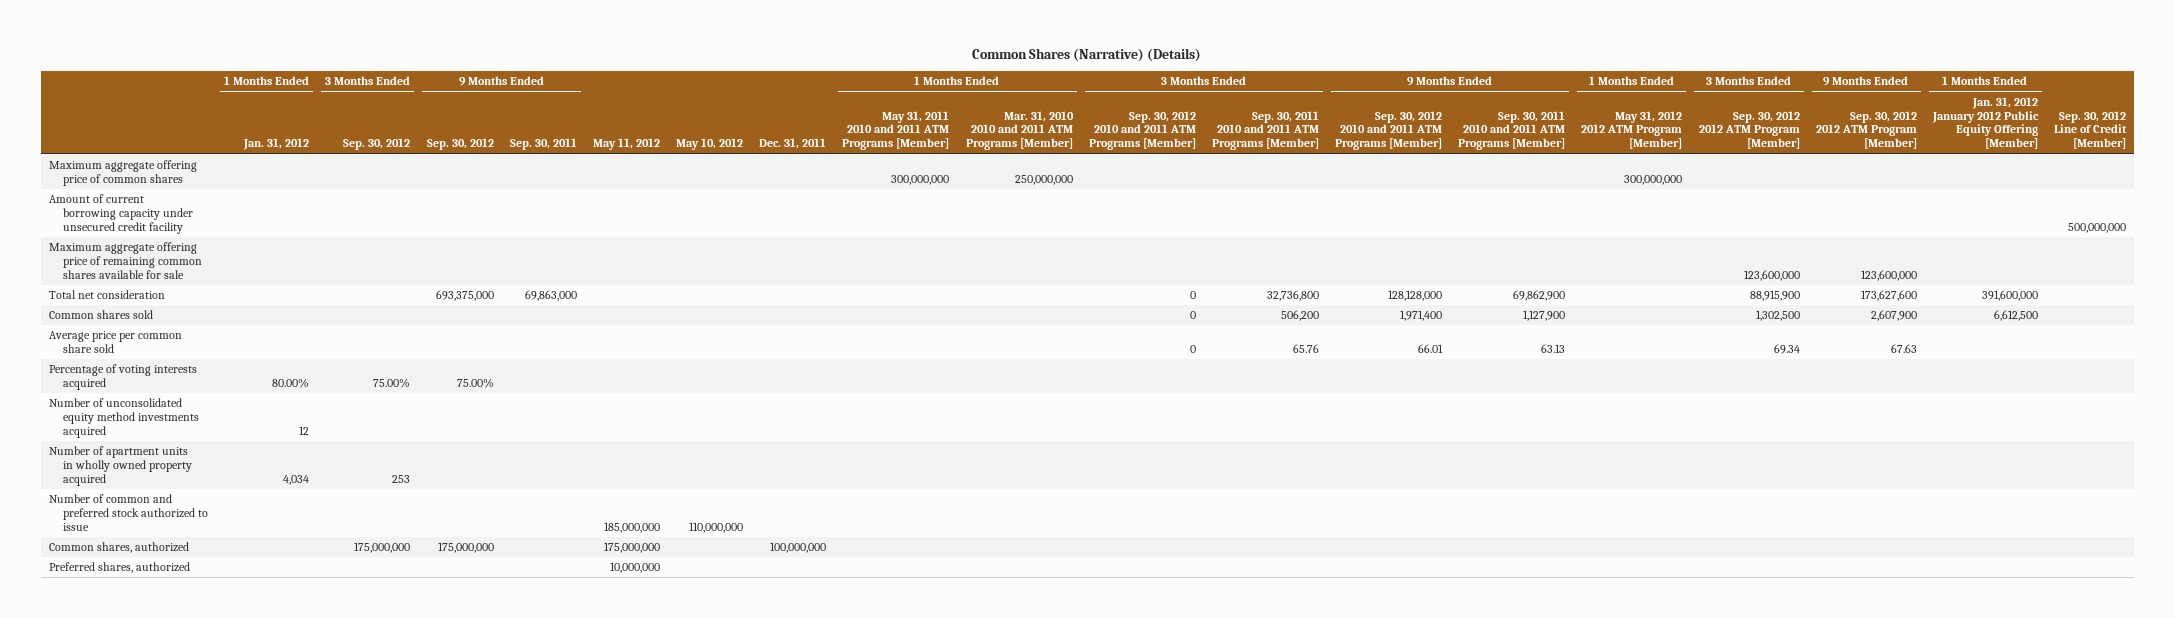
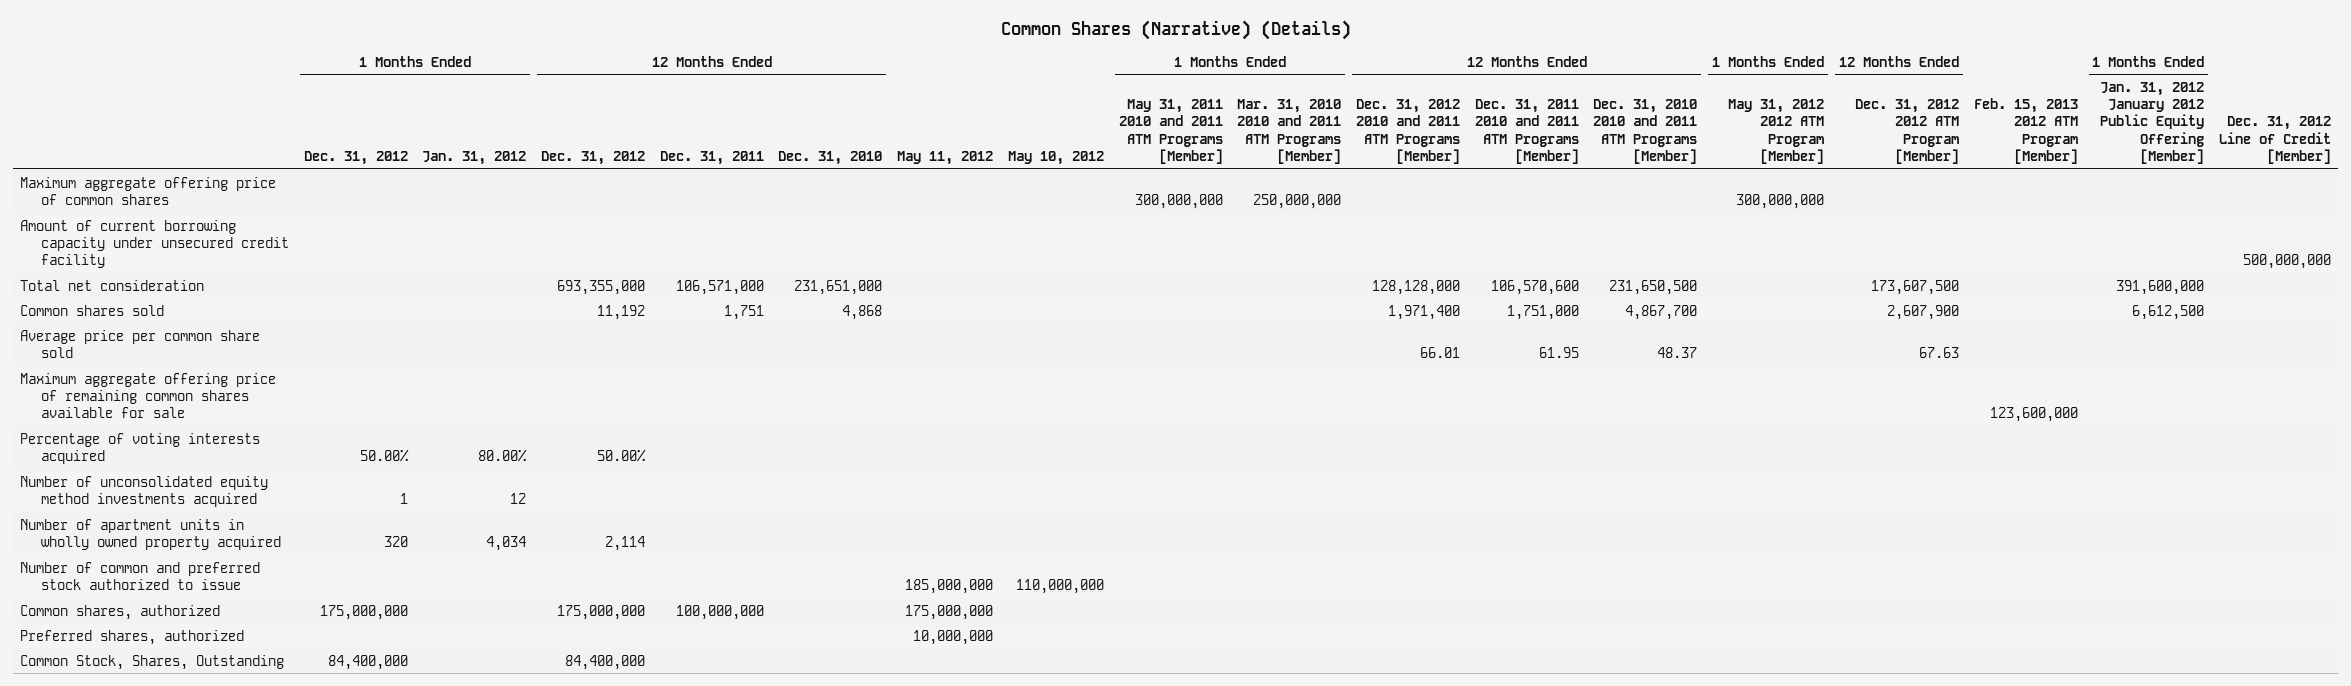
- | 1 Months Ended Jan. 31, 2012 | 3 Months Ended Sep. 30, 2012 | 9 Months Ended Sep. 30, 2012 | 9 Months Ended Sep. 30, 2011 | May 11, 2012 | May 10, 2012 | Dec. 31, 2011 | 1 Months Ended May 31, 2011 2010 and 2011 ATM Programs [Member] | 1 Months Ended Mar. 31, 2010 2010 and 2011 ATM Programs [Member] | 3 Months Ended Sep. 30, 2012 2010 and 2011 ATM Programs [Member] | 3 Months Ended Sep. 30, 2011 2010 and 2011 ATM Programs [Member] | 9 Months Ended Sep. 30, 2012 2010 and 2011 ATM Programs [Member] | 9 Months Ended Sep. 30, 2011 2010 and 2011 ATM Programs [Member] | 1 Months Ended May 31, 2012 2012 ATM Program [Member] | 3 Months Ended Sep. 30, 2012 2012 ATM Program [Member] | 9 Months Ended Sep. 30, 2012 2012 ATM Program [Member] | 1 Months Ended Jan. 31, 2012 January 2012 Public Equity Offering [Member] | Sep. 30, 2012 Line of Credit [Member]
+ | 1 Months Ended Dec. 31, 2012 | 1 Months Ended Jan. 31, 2012 | 12 Months Ended Dec. 31, 2012 | 12 Months Ended Dec. 31, 2011 | 12 Months Ended Dec. 31, 2010 | May 11, 2012 | May 10, 2012 | 1 Months Ended May 31, 2011 2010 and 2011 ATM Programs [Member] | 1 Months Ended Mar. 31, 2010 2010 and 2011 ATM Programs [Member] | 12 Months Ended Dec. 31, 2012 2010 and 2011 ATM Programs [Member] | 12 Months Ended Dec. 31, 2011 2010 and 2011 ATM Programs [Member] | 12 Months Ended Dec. 31, 2010 2010 and 2011 ATM Programs [Member] | 1 Months Ended May 31, 2012 2012 ATM Program [Member] | 12 Months Ended Dec. 31, 2012 2012 ATM Program [Member] | Feb. 15, 2013 2012 ATM Program [Member] | 1 Months Ended Jan. 31, 2012 January 2012 Public Equity Offering [Member] | Dec. 31, 2012 Line of Credit [Member]
moved down: Maximum aggregate offering price of remaining common shares available for sale | | | | | | | | | | | | | | | 123,600,000 | |
+ Common Stock, Shares, Outstanding | 84,400,000 | | 84,400,000 | | | | | | | | | | | | | |

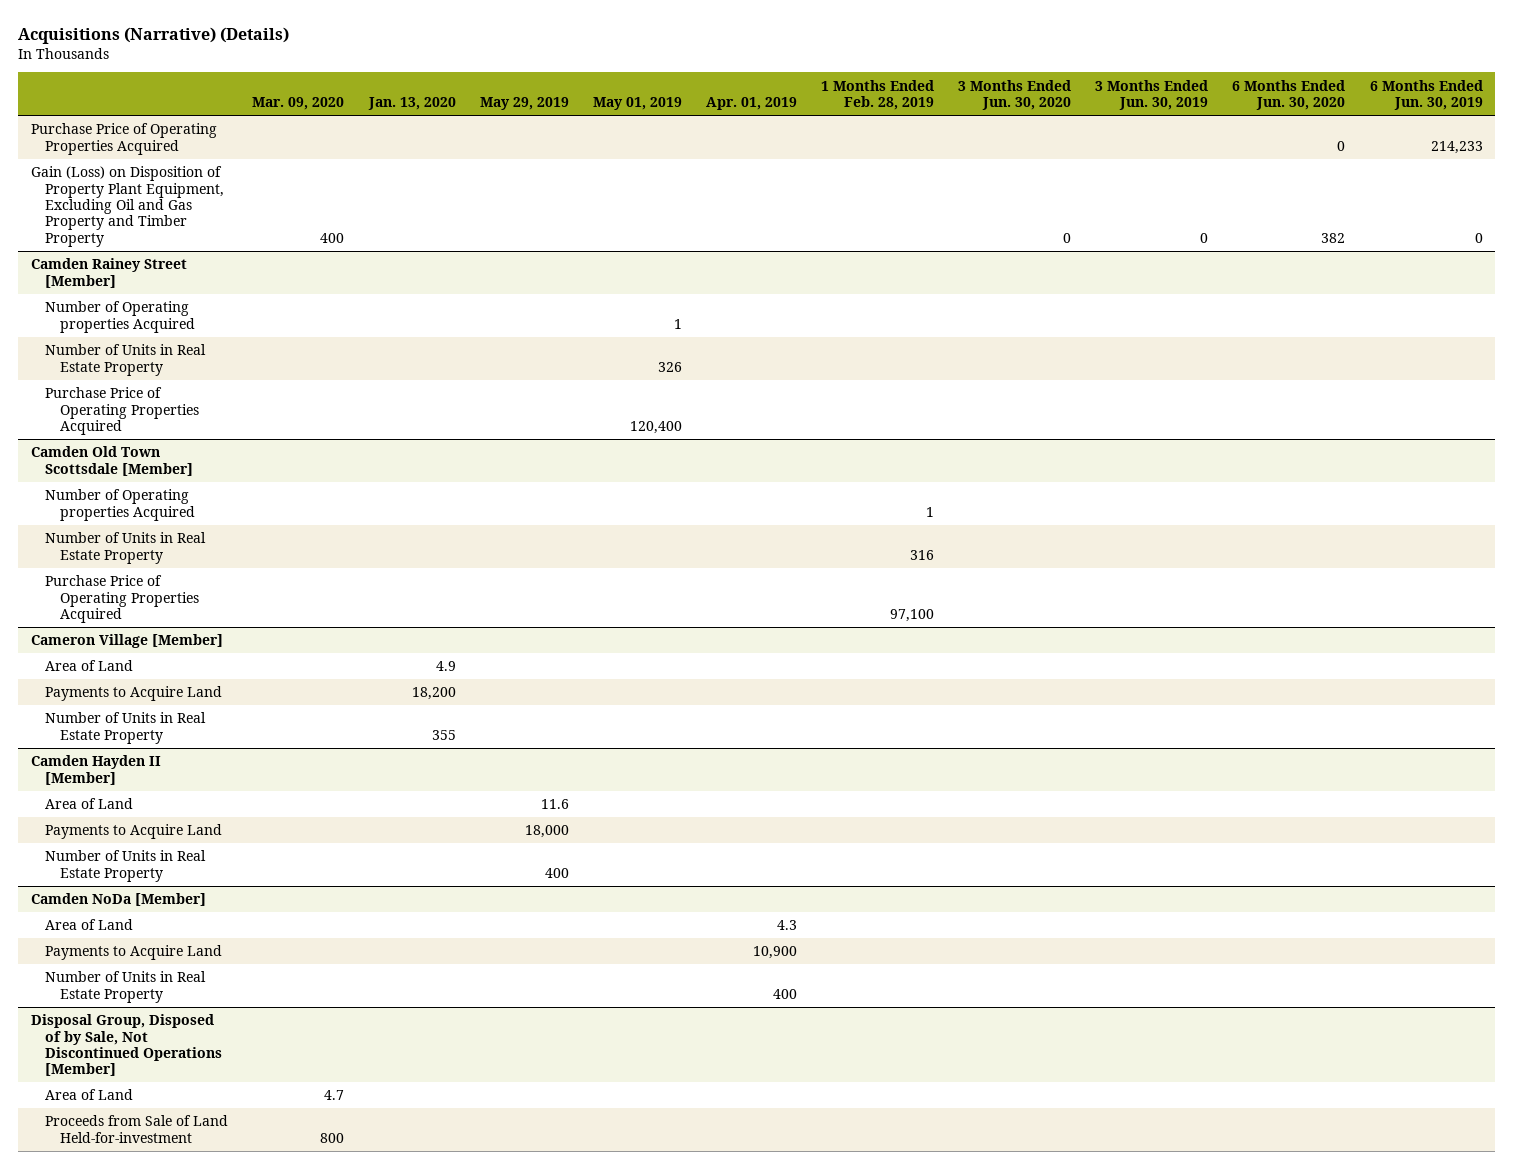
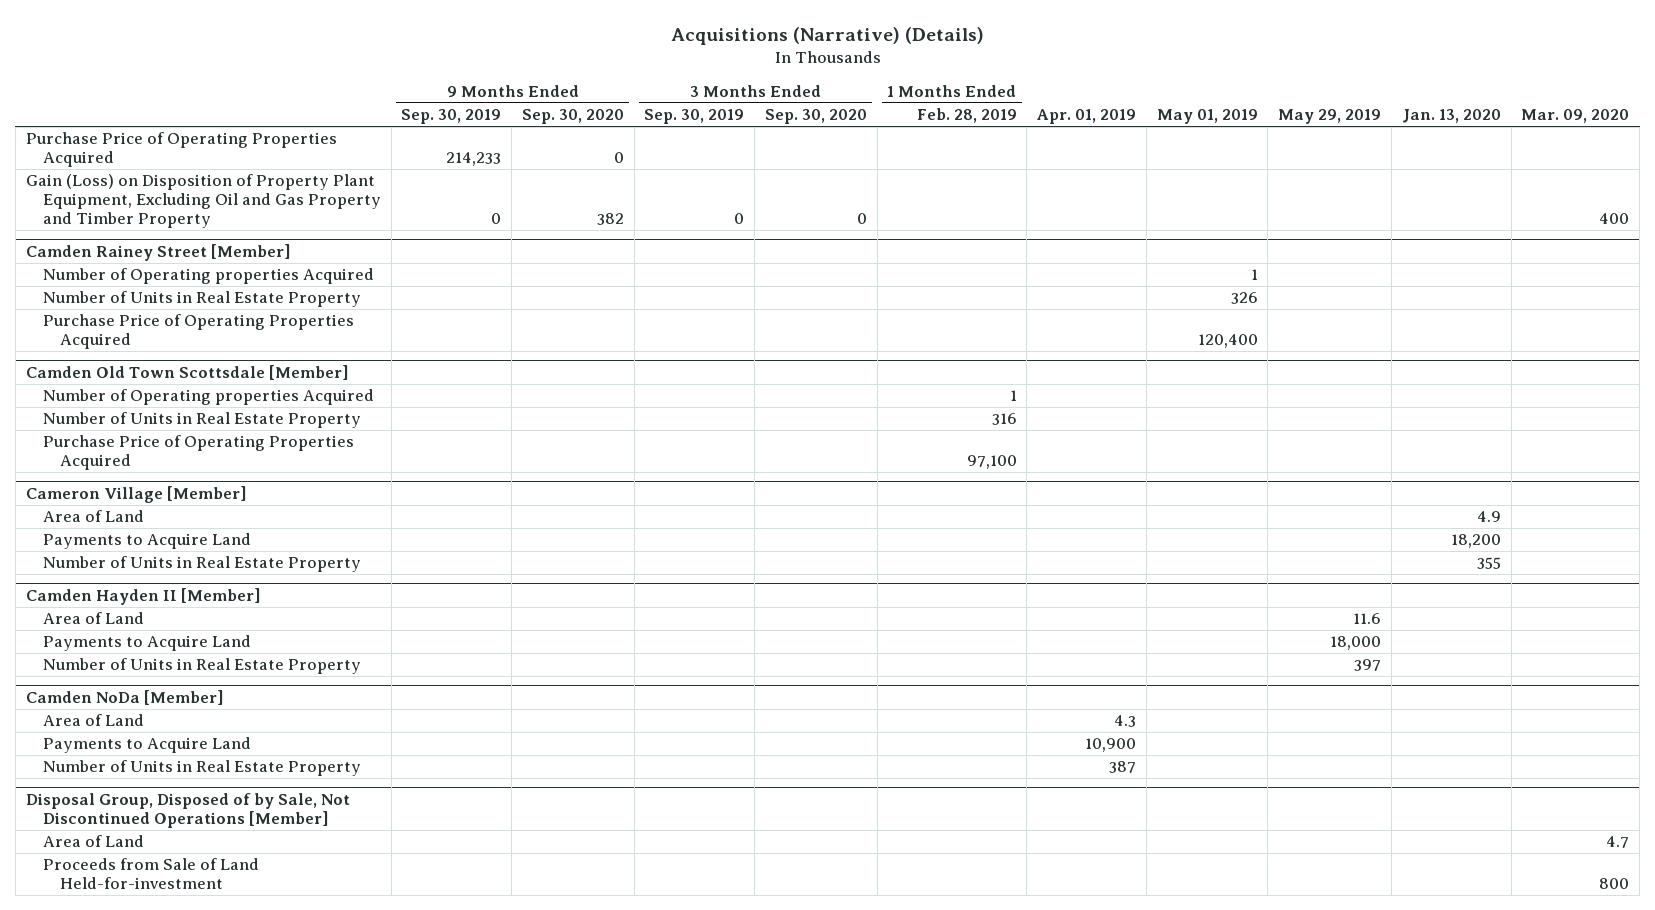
- | Mar. 09, 2020 | Jan. 13, 2020 | May 29, 2019 | May 01, 2019 | Apr. 01, 2019 | 1 Months Ended Feb. 28, 2019 | 3 Months Ended Jun. 30, 2020 | 3 Months Ended Jun. 30, 2019 | 6 Months Ended Jun. 30, 2020 | 6 Months Ended Jun. 30, 2019
+ | 9 Months Ended Sep. 30, 2019 | 9 Months Ended Sep. 30, 2020 | 3 Months Ended Sep. 30, 2019 | 3 Months Ended Sep. 30, 2020 | 1 Months Ended Feb. 28, 2019 | Apr. 01, 2019 | May 01, 2019 | May 29, 2019 | Jan. 13, 2020 | Mar. 09, 2020
@ Camden Hayden II [Member]
- Number of Units in Real Estate Property | | | 400 | | | | | | |
+ Number of Units in Real Estate Property | | | | | | | | 397 | |
@ Camden NoDa [Member]
- Number of Units in Real Estate Property | | | | | 400 | | | | |
+ Number of Units in Real Estate Property | | | | | | 387 | | | |

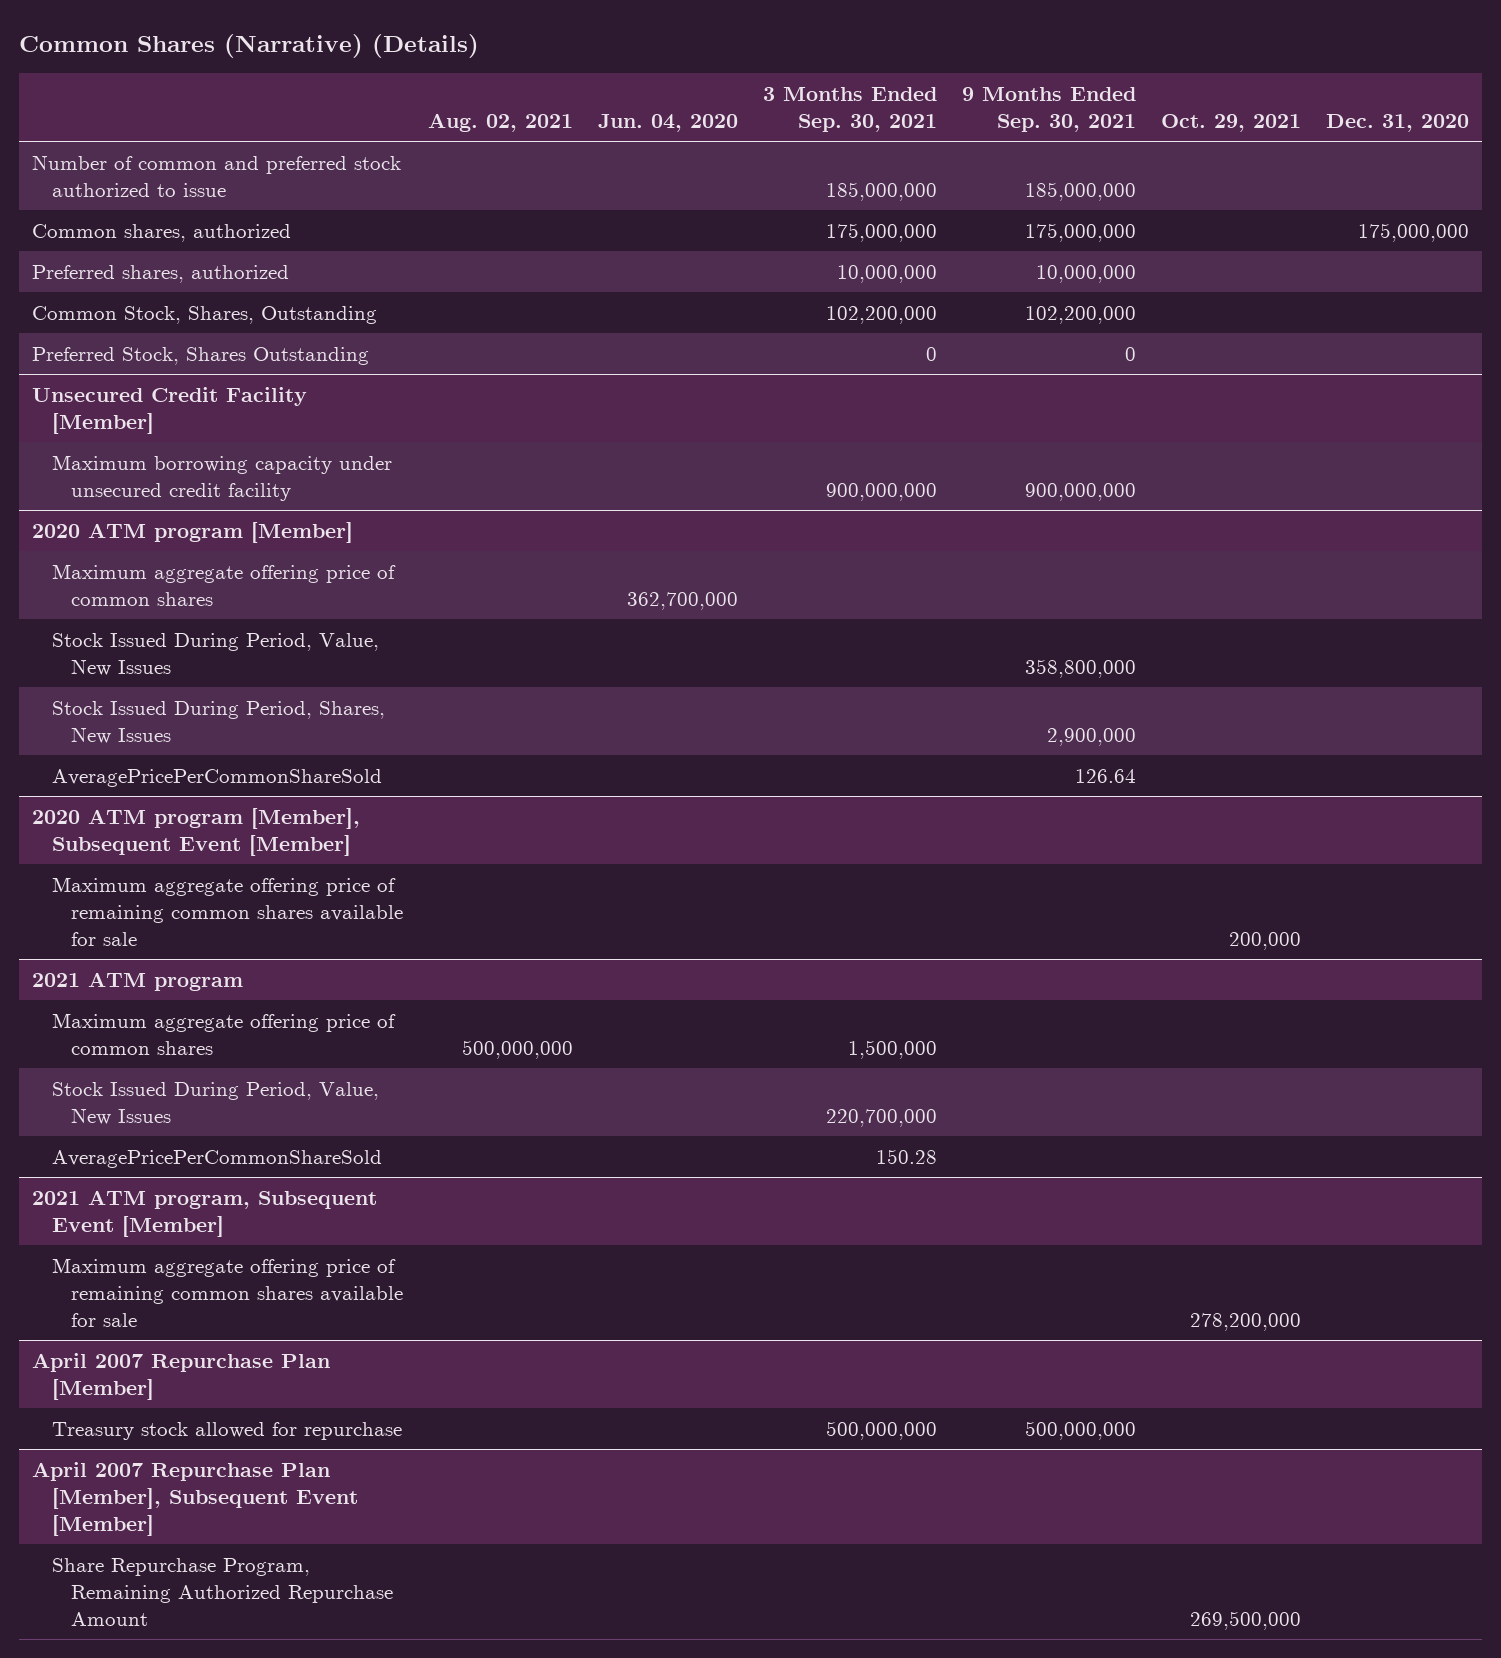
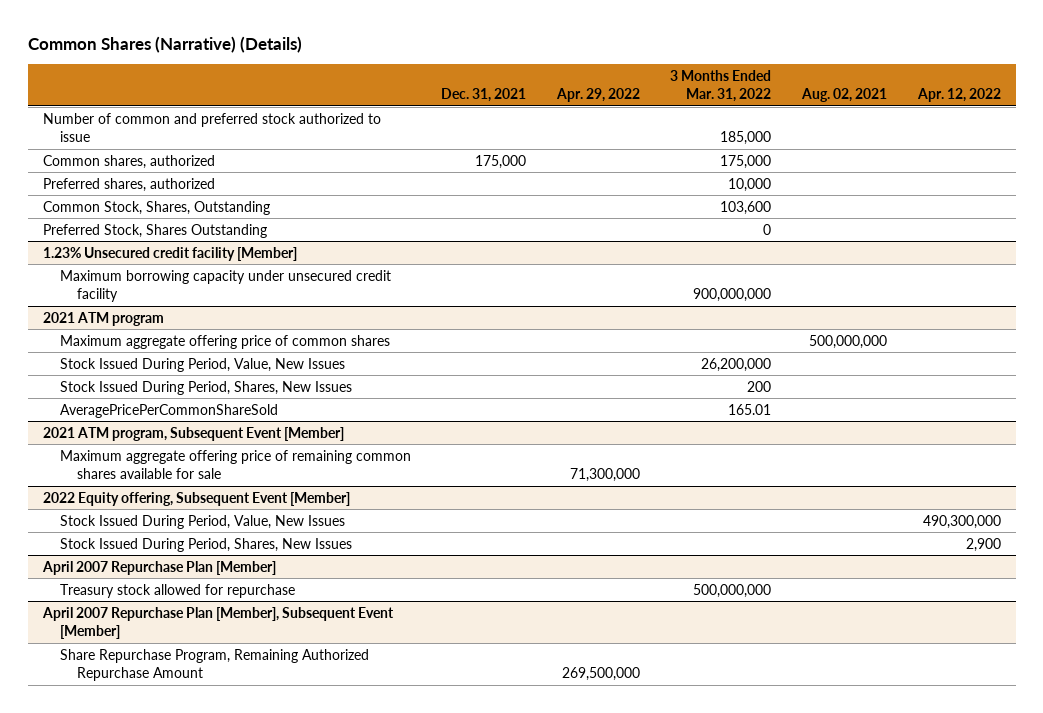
- | Aug. 02, 2021 | Jun. 04, 2020 | 3 Months Ended Sep. 30, 2021 | 9 Months Ended Sep. 30, 2021 | Oct. 29, 2021 | Dec. 31, 2020
+ | Dec. 31, 2021 | Apr. 29, 2022 | 3 Months Ended Mar. 31, 2022 | Aug. 02, 2021 | Apr. 12, 2022
- Unsecured Credit Facility [Member]
+ 1.23% Unsecured credit facility [Member]
- 2020 ATM program [Member]
- Maximum aggregate offering price of common shares | | 362,700,000 | | | |
- Stock Issued During Period, Value, New Issues | | | | 358,800,000 | |
- Stock Issued During Period, Shares, New Issues | | | | 2,900,000 | |
- AveragePricePerCommonShareSold | | | | 126.64 | |
- 2020 ATM program [Member], Subsequent Event [Member]
- Maximum aggregate offering price of remaining common shares available for sale | | | | | 200,000 |
@ 2021 ATM program
+ Stock Issued During Period, Shares, New Issues | | | 200 | |
+ 2022 Equity offering, Subsequent Event [Member]
+ Stock Issued During Period, Value, New Issues | | | | | 490,300,000
+ Stock Issued During Period, Shares, New Issues | | | | | 2,900

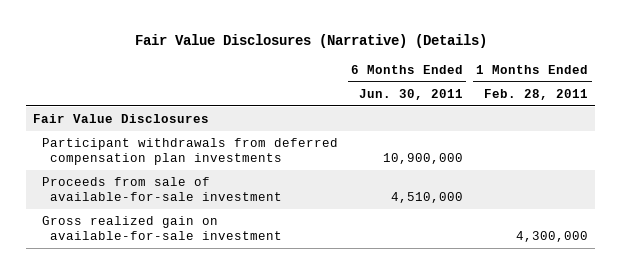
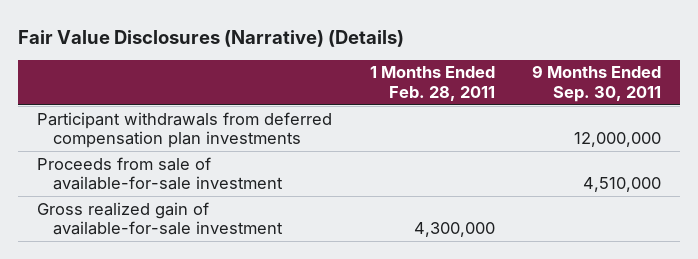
- | 6 Months Ended Jun. 30, 2011 | 1 Months Ended Feb. 28, 2011
+ | 1 Months Ended Feb. 28, 2011 | 9 Months Ended Sep. 30, 2011
- Fair Value Disclosures
- Gross realized gain on available-for-sale investment | | 4,300,000
+ Gross realized gain of available-for-sale investment | 4,300,000 |

